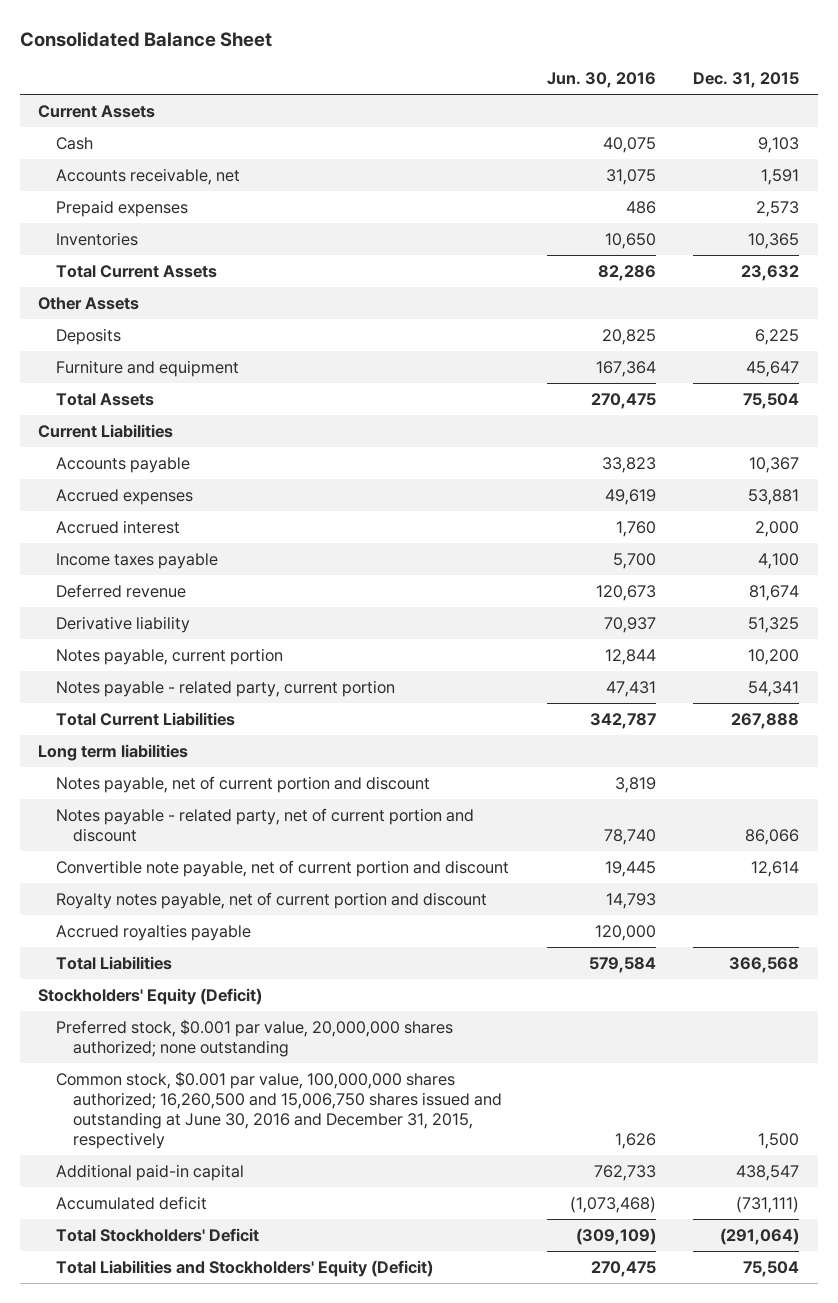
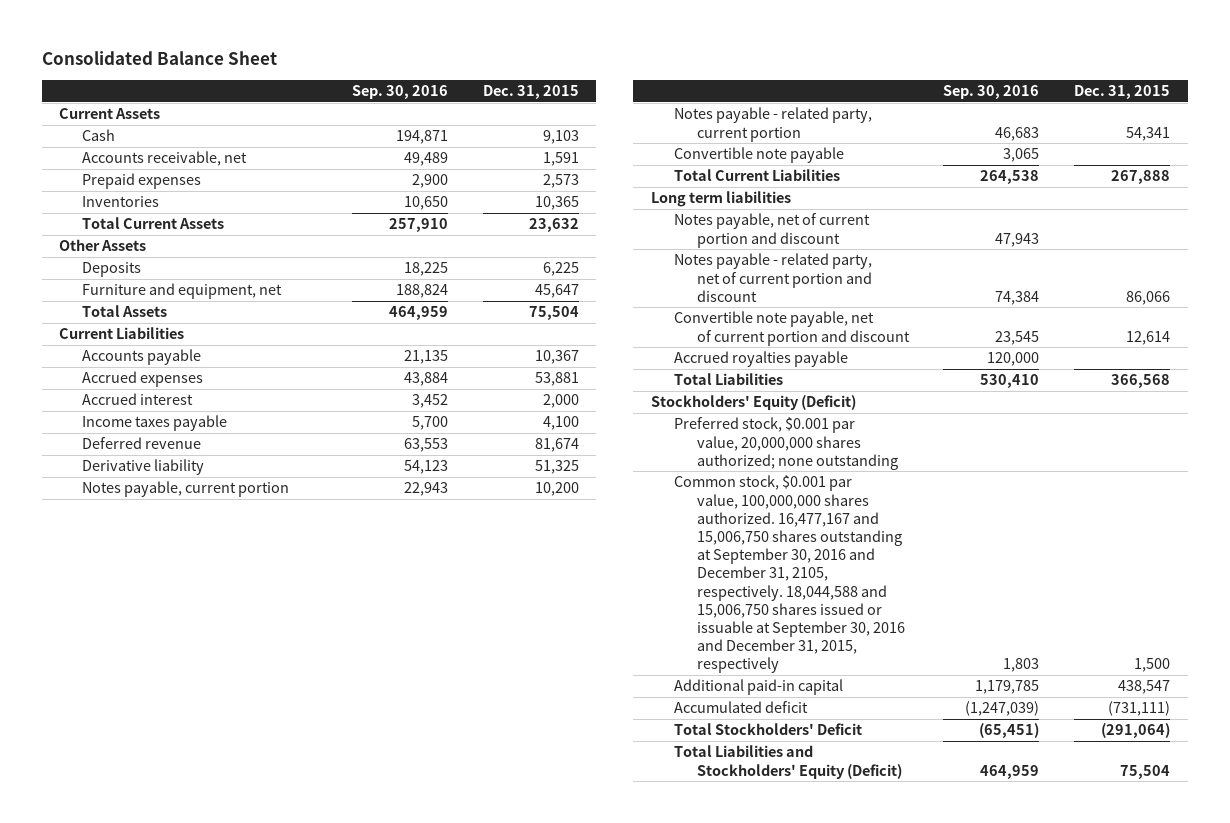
- | Jun. 30, 2016 | Dec. 31, 2015
+ | Sep. 30, 2016 | Dec. 31, 2015
- Furniture and equipment | 167,364 | 45,647
+ Furniture and equipment, net | 188,824 | 45,647
+ Convertible note payable | 3,065 |
- Royalty notes payable, net of current portion and discount | 14,793 |
- Common stock, $0.001 par value, 100,000,000 shares authorized; 16,260,500 and 15,006,750 shares issued and outstanding at June 30, 2016 and December 31, 2015, respectively | 1,626 | 1,500
+ Common stock, $0.001 par value, 100,000,000 shares authorized. 16,477,167 and 15,006,750 shares outstanding at September 30, 2016 and December 31, 2105, respectively. 18,044,588 and 15,006,750 shares issued or issuable at September 30, 2016 and December 31, 2015, respectively | 1,803 | 1,500

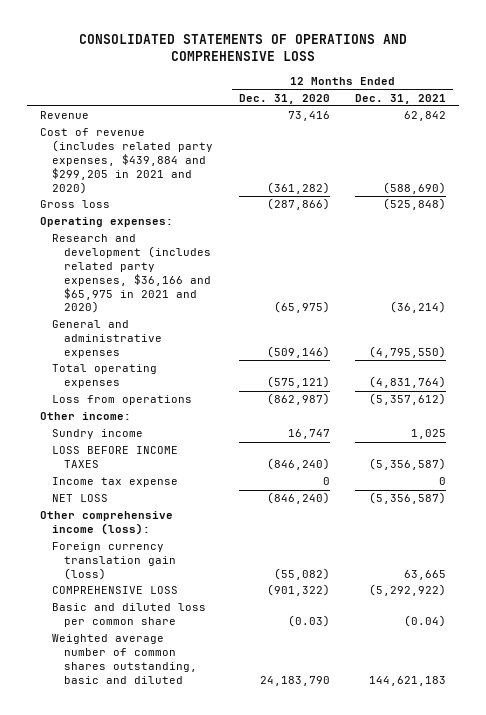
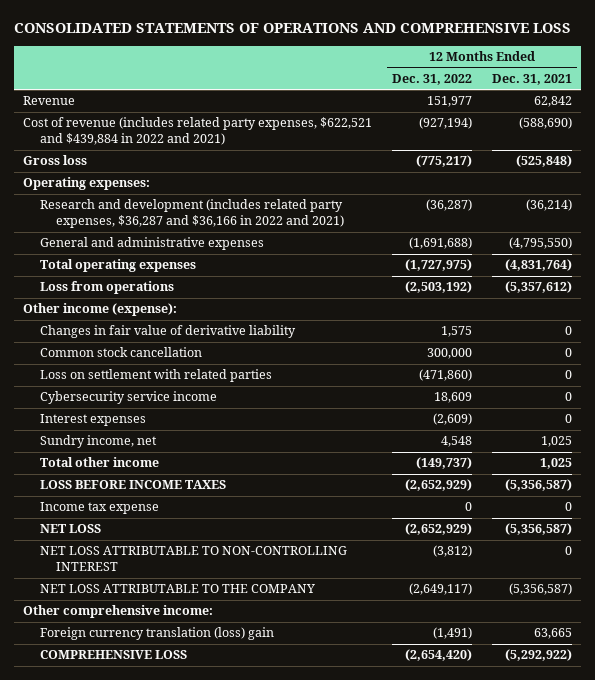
- | 12 Months Ended Dec. 31, 2020 | 12 Months Ended Dec. 31, 2021
+ | 12 Months Ended Dec. 31, 2022 | 12 Months Ended Dec. 31, 2021
- Cost of revenue (includes related party expenses, $439,884 and $299,205 in 2021 and 2020) | (361,282) | (588,690)
+ Cost of revenue (includes related party expenses, $622,521 and $439,884 in 2022 and 2021) | (927,194) | (588,690)
- Research and development (includes related party expenses, $36,166 and $65,975 in 2021 and 2020) | (65,975) | (36,214)
+ Research and development (includes related party expenses, $36,287 and $36,166 in 2022 and 2021) | (36,287) | (36,214)
- Other income:
- Sundry income | 16,747 | 1,025
+ Other income (expense):
+ Changes in fair value of derivative liability | 1,575 | 0
+ Common stock cancellation | 300,000 | 0
+ Loss on settlement with related parties | (471,860) | 0
+ Cybersecurity service income | 18,609 | 0
+ Interest expenses | (2,609) | 0
+ Sundry income, net | 4,548 | 1,025
+ Total other income | (149,737) | 1,025
- Other comprehensive income (loss):
- Foreign currency translation gain (loss) | (55,082) | 63,665
+ NET LOSS ATTRIBUTABLE TO NON-CONTROLLING INTEREST | (3,812) | 0
+ NET LOSS ATTRIBUTABLE TO THE COMPANY | (2,649,117) | (5,356,587)
+ Other comprehensive income:
+ Foreign currency translation (loss) gain | (1,491) | 63,665
- Basic and diluted loss per common share | (0.03) | (0.04)
- Weighted average number of common shares outstanding, basic and diluted | 24,183,790 | 144,621,183

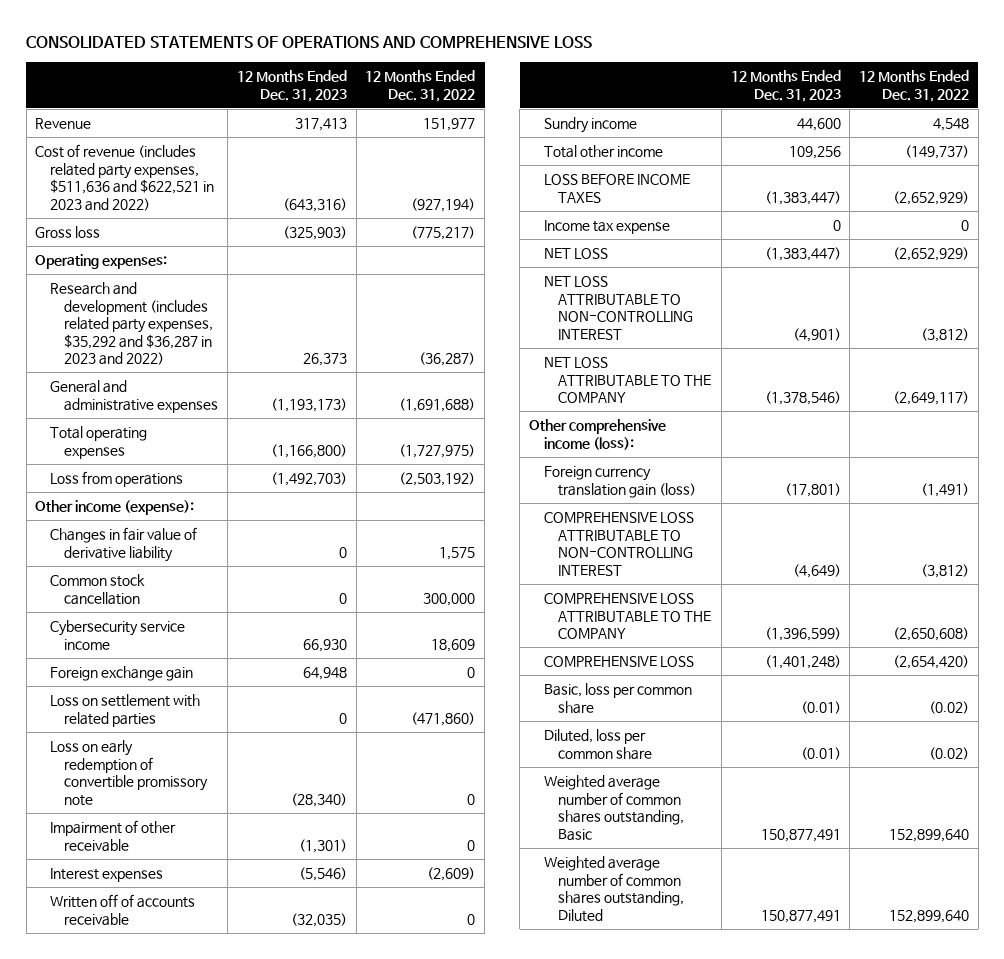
- | 12 Months Ended Dec. 31, 2022 | 12 Months Ended Dec. 31, 2021
+ | 12 Months Ended Dec. 31, 2023 | 12 Months Ended Dec. 31, 2022
- Cost of revenue (includes related party expenses, $622,521 and $439,884 in 2022 and 2021) | (927,194) | (588,690)
+ Cost of revenue (includes related party expenses, $511,636 and $622,521 in 2023 and 2022) | (643,316) | (927,194)
- Research and development (includes related party expenses, $36,287 and $36,166 in 2022 and 2021) | (36,287) | (36,214)
+ Research and development (includes related party expenses, $35,292 and $36,287 in 2023 and 2022) | 26,373 | (36,287)
+ Foreign exchange gain | 64,948 | 0
moved down: Loss on settlement with related parties | 0 | (471,860)
+ Loss on early redemption of convertible promissory note | (28,340) | 0
+ Impairment of other receivable | (1,301) | 0
- Sundry income, net | 4,548 | 1,025
+ Written off of accounts receivable | (32,035) | 0
+ Sundry income | 44,600 | 4,548
- Other comprehensive income:
- Foreign currency translation (loss) gain | (1,491) | 63,665
+ Other comprehensive income (loss):
+ Foreign currency translation gain (loss) | (17,801) | (1,491)
+ COMPREHENSIVE LOSS ATTRIBUTABLE TO NON-CONTROLLING INTEREST | (4,649) | (3,812)
+ COMPREHENSIVE LOSS ATTRIBUTABLE TO THE COMPANY | (1,396,599) | (2,650,608)
+ Basic, loss per common share | (0.01) | (0.02)
+ Diluted, loss per common share | (0.01) | (0.02)
+ Weighted average number of common shares outstanding, Basic | 150,877,491 | 152,899,640
+ Weighted average number of common shares outstanding, Diluted | 150,877,491 | 152,899,640

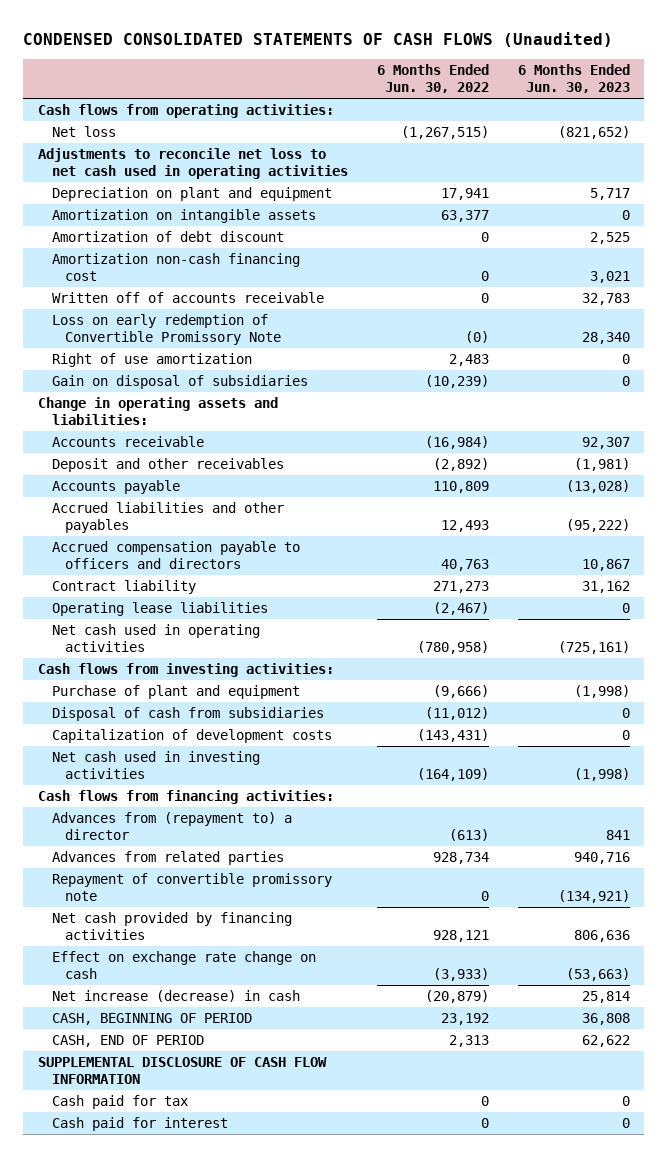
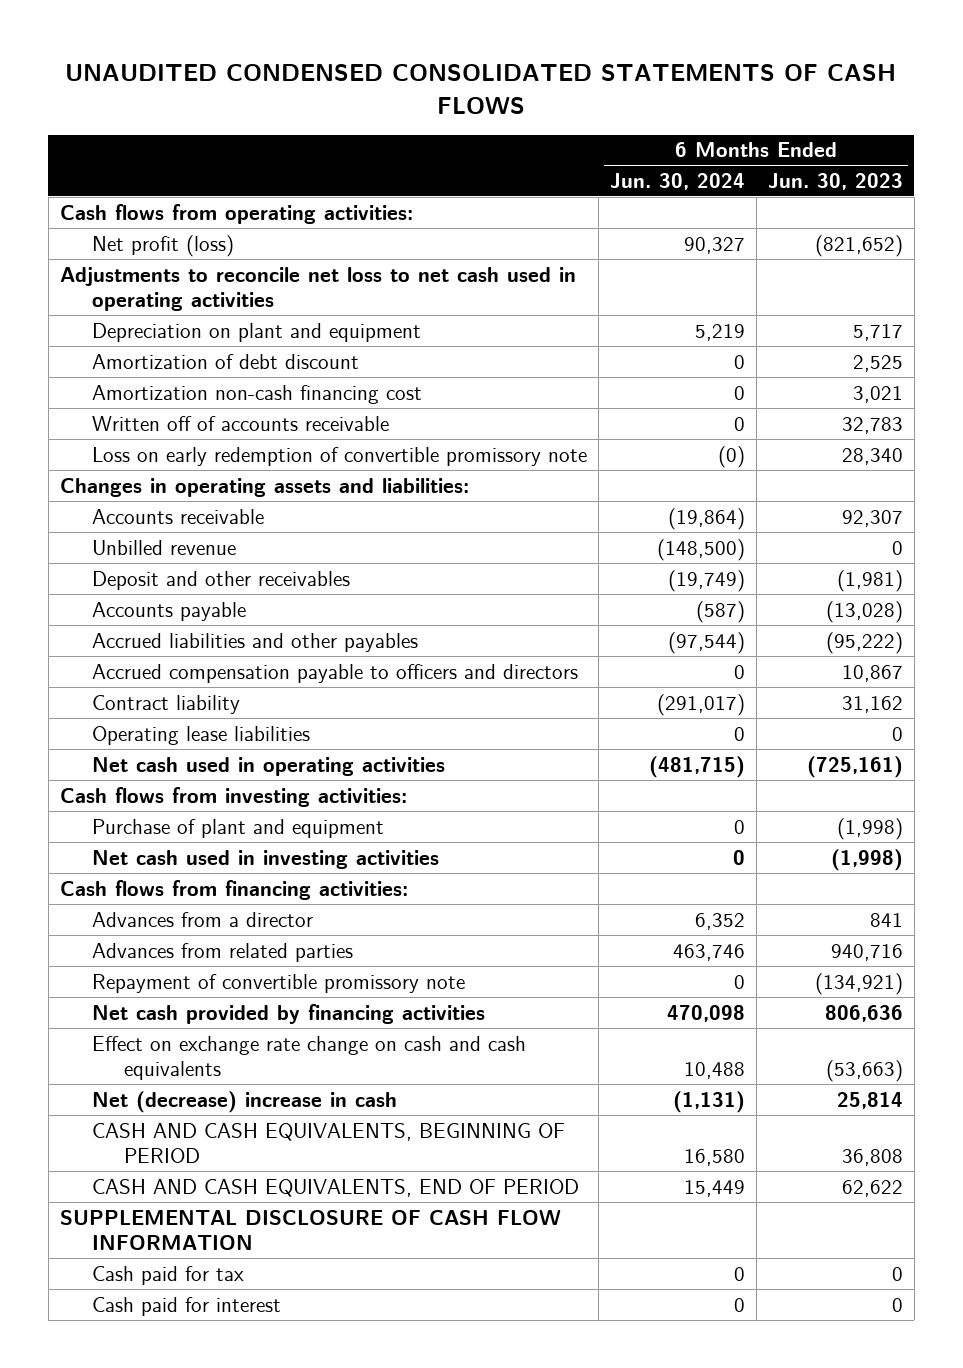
- CONDENSED CONSOLIDATED STATEMENTS OF CASH FLOWS (Unaudited)
+ UNAUDITED CONDENSED CONSOLIDATED STATEMENTS OF CASH FLOWS
- | 6 Months Ended Jun. 30, 2022 | 6 Months Ended Jun. 30, 2023
+ | 6 Months Ended Jun. 30, 2024 | 6 Months Ended Jun. 30, 2023
- Net loss | (1,267,515) | (821,652)
+ Net profit (loss) | 90,327 | (821,652)
- Amortization on intangible assets | 63,377 | 0
- Loss on early redemption of Convertible Promissory Note | (0) | 28,340
- Right of use amortization | 2,483 | 0
- Gain on disposal of subsidiaries | (10,239) | 0
- Change in operating assets and liabilities:
+ Loss on early redemption of convertible promissory note | (0) | 28,340
+ Changes in operating assets and liabilities:
+ Unbilled revenue | (148,500) | 0
- Disposal of cash from subsidiaries | (11,012) | 0
- Capitalization of development costs | (143,431) | 0
- Advances from (repayment to) a director | (613) | 841
+ Advances from a director | 6,352 | 841
- Effect on exchange rate change on cash | (3,933) | (53,663)
- Net increase (decrease) in cash | (20,879) | 25,814
- CASH, BEGINNING OF PERIOD | 23,192 | 36,808
- CASH, END OF PERIOD | 2,313 | 62,622
+ Effect on exchange rate change on cash and cash equivalents | 10,488 | (53,663)
+ Net (decrease) increase in cash | (1,131) | 25,814
+ CASH AND CASH EQUIVALENTS, BEGINNING OF PERIOD | 16,580 | 36,808
+ CASH AND CASH EQUIVALENTS, END OF PERIOD | 15,449 | 62,622

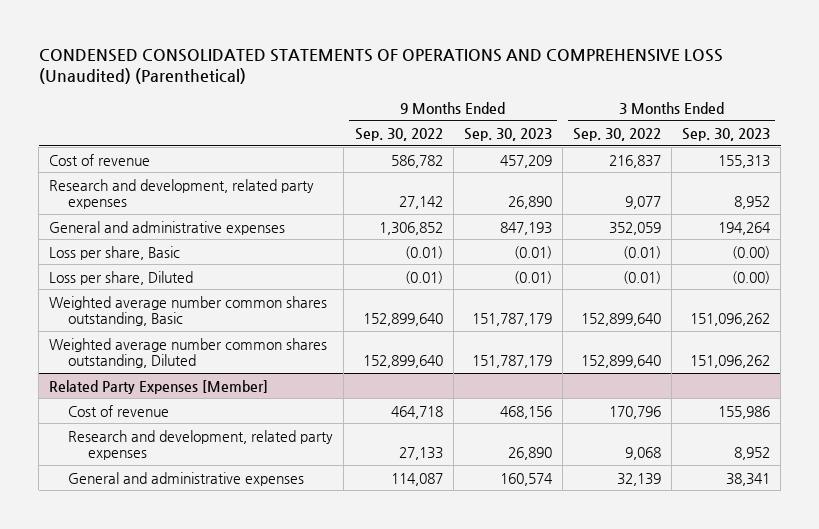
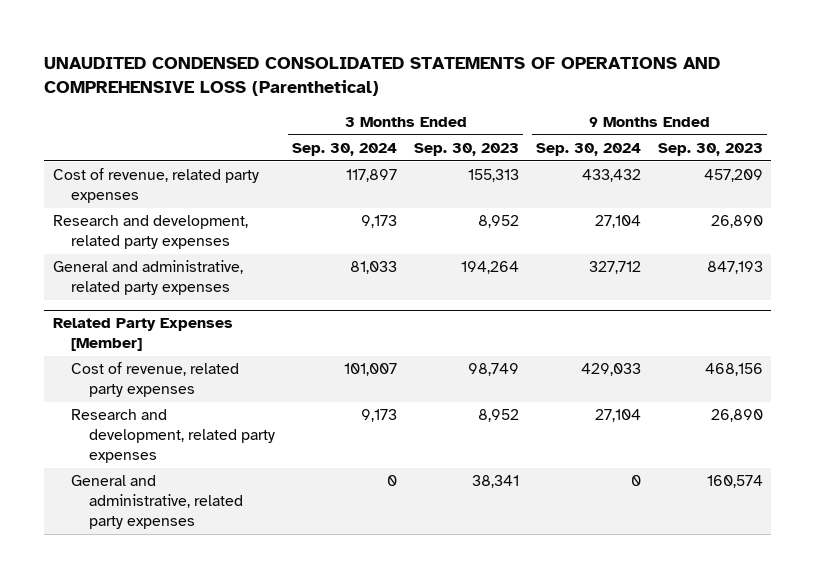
- CONDENSED CONSOLIDATED STATEMENTS OF OPERATIONS AND COMPREHENSIVE LOSS (Unaudited) (Parenthetical)
+ UNAUDITED CONDENSED CONSOLIDATED STATEMENTS OF OPERATIONS AND COMPREHENSIVE LOSS (Parenthetical)
- | 9 Months Ended Sep. 30, 2022 | 9 Months Ended Sep. 30, 2023 | 3 Months Ended Sep. 30, 2022 | 3 Months Ended Sep. 30, 2023
+ | 3 Months Ended Sep. 30, 2024 | 3 Months Ended Sep. 30, 2023 | 9 Months Ended Sep. 30, 2024 | 9 Months Ended Sep. 30, 2023
- Cost of revenue | 586,782 | 457,209 | 216,837 | 155,313
+ Cost of revenue, related party expenses | 117,897 | 155,313 | 433,432 | 457,209
- General and administrative expenses | 1,306,852 | 847,193 | 352,059 | 194,264
- Loss per share, Basic | (0.01) | (0.01) | (0.01) | (0.00)
- Loss per share, Diluted | (0.01) | (0.01) | (0.01) | (0.00)
- Weighted average number common shares outstanding, Basic | 152,899,640 | 151,787,179 | 152,899,640 | 151,096,262
- Weighted average number common shares outstanding, Diluted | 152,899,640 | 151,787,179 | 152,899,640 | 151,096,262
+ General and administrative, related party expenses | 81,033 | 194,264 | 327,712 | 847,193
@ Related Party Expenses [Member]
- Cost of revenue | 464,718 | 468,156 | 170,796 | 155,986
+ Cost of revenue, related party expenses | 101,007 | 98,749 | 429,033 | 468,156
- General and administrative expenses | 114,087 | 160,574 | 32,139 | 38,341
+ General and administrative, related party expenses | 0 | 38,341 | 0 | 160,574

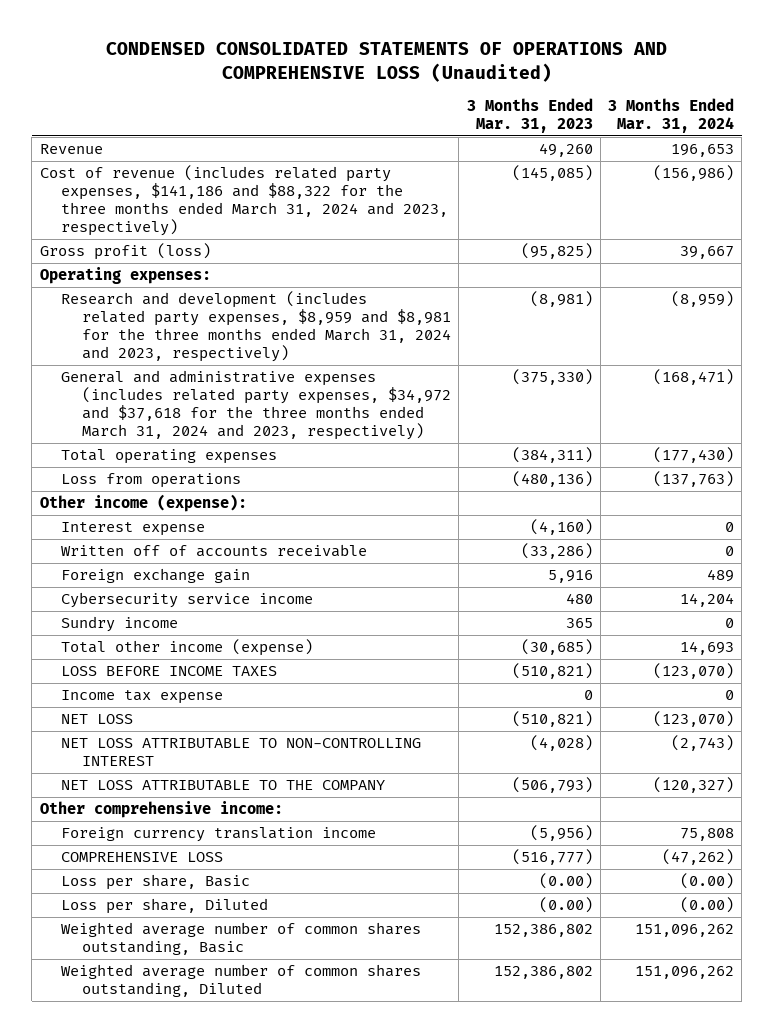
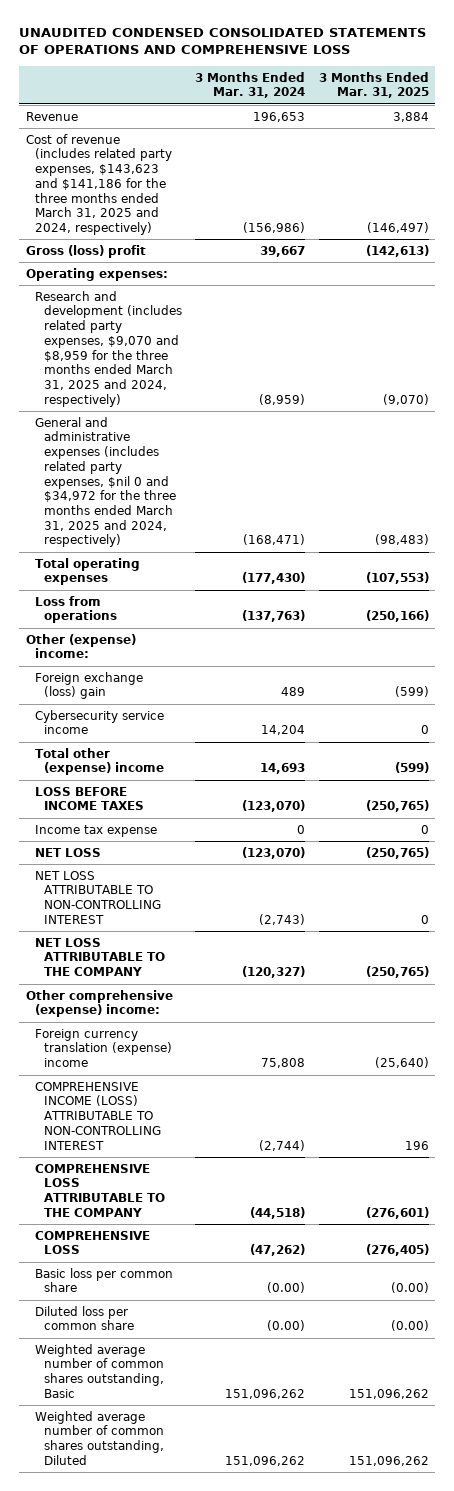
- CONDENSED CONSOLIDATED STATEMENTS OF OPERATIONS AND COMPREHENSIVE LOSS (Unaudited)
+ UNAUDITED CONDENSED CONSOLIDATED STATEMENTS OF OPERATIONS AND COMPREHENSIVE LOSS
- | 3 Months Ended Mar. 31, 2023 | 3 Months Ended Mar. 31, 2024
+ | 3 Months Ended Mar. 31, 2024 | 3 Months Ended Mar. 31, 2025
- Cost of revenue (includes related party expenses, $141,186 and $88,322 for the three months ended March 31, 2024 and 2023, respectively) | (145,085) | (156,986)
- Gross profit (loss) | (95,825) | 39,667
+ Cost of revenue (includes related party expenses, $143,623 and $141,186 for the three months ended March 31, 2025 and 2024, respectively) | (156,986) | (146,497)
+ Gross (loss) profit | 39,667 | (142,613)
- Research and development (includes related party expenses, $8,959 and $8,981 for the three months ended March 31, 2024 and 2023, respectively) | (8,981) | (8,959)
- General and administrative expenses (includes related party expenses, $34,972 and $37,618 for the three months ended March 31, 2024 and 2023, respectively) | (375,330) | (168,471)
+ Research and development (includes related party expenses, $9,070 and $8,959 for the three months ended March 31, 2025 and 2024, respectively) | (8,959) | (9,070)
+ General and administrative expenses (includes related party expenses, $nil 0 and $34,972 for the three months ended March 31, 2025 and 2024, respectively) | (168,471) | (98,483)
- Other income (expense):
- Interest expense | (4,160) | 0
- Written off of accounts receivable | (33,286) | 0
- Foreign exchange gain | 5,916 | 489
+ Other (expense) income:
+ Foreign exchange (loss) gain | 489 | (599)
- Sundry income | 365 | 0
- Total other income (expense) | (30,685) | 14,693
+ Total other (expense) income | 14,693 | (599)
- Other comprehensive income:
- Foreign currency translation income | (5,956) | 75,808
+ Other comprehensive (expense) income:
+ Foreign currency translation (expense) income | 75,808 | (25,640)
+ COMPREHENSIVE INCOME (LOSS) ATTRIBUTABLE TO NON-CONTROLLING INTEREST | (2,744) | 196
+ COMPREHENSIVE LOSS ATTRIBUTABLE TO THE COMPANY | (44,518) | (276,601)
- Loss per share, Basic | (0.00) | (0.00)
- Loss per share, Diluted | (0.00) | (0.00)
+ Basic loss per common share | (0.00) | (0.00)
+ Diluted loss per common share | (0.00) | (0.00)

